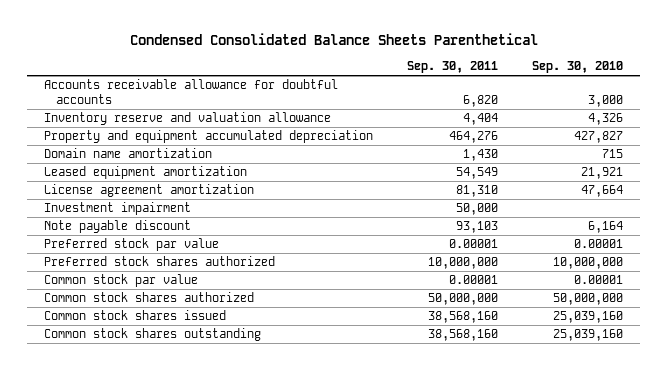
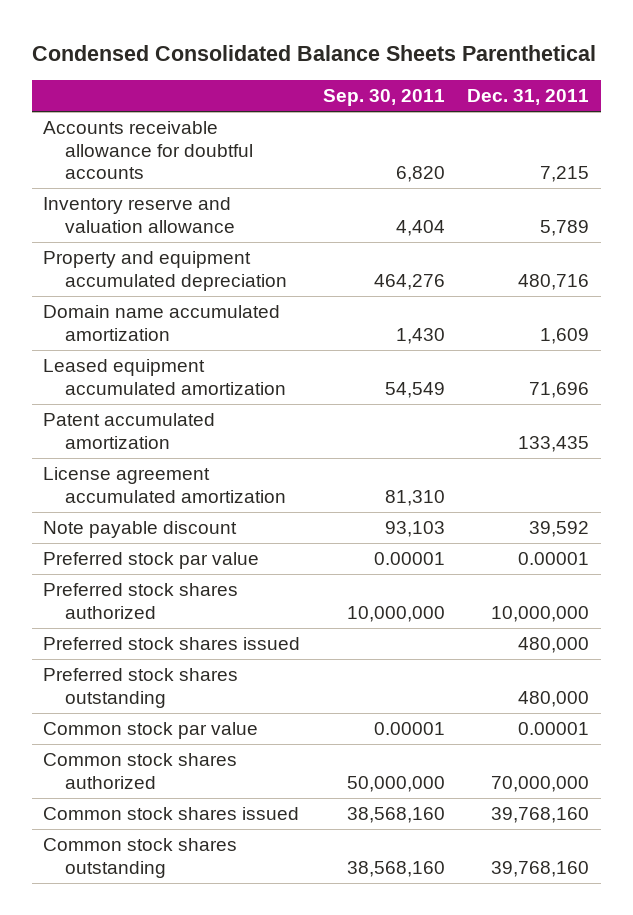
- | Sep. 30, 2011 | Sep. 30, 2010
+ | Sep. 30, 2011 | Dec. 31, 2011
- Domain name amortization | 1,430 | 715
- Leased equipment amortization | 54,549 | 21,921
- License agreement amortization | 81,310 | 47,664
- Investment impairment | 50,000 |
+ Domain name accumulated amortization | 1,430 | 1,609
+ Leased equipment accumulated amortization | 54,549 | 71,696
+ Patent accumulated amortization | | 133,435
+ License agreement accumulated amortization | 81,310 |
+ Preferred stock shares issued | | 480,000
+ Preferred stock shares outstanding | | 480,000

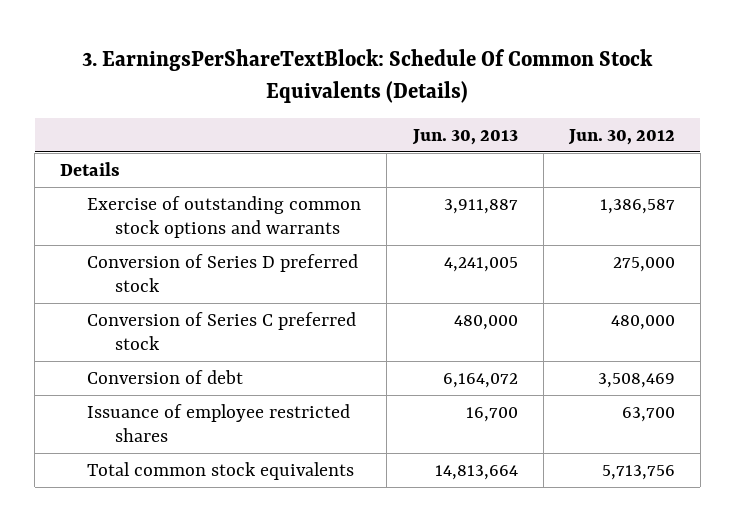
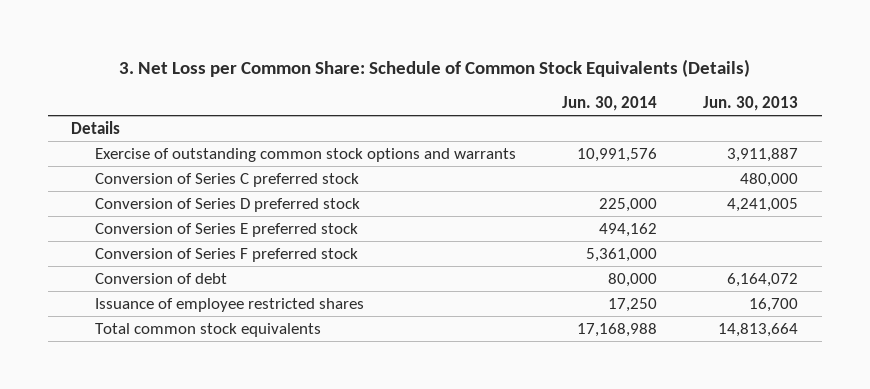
- 3. EarningsPerShareTextBlock: Schedule Of Common Stock Equivalents (Details)
+ 3. Net Loss per Common Share: Schedule of Common Stock Equivalents (Details)
- | Jun. 30, 2013 | Jun. 30, 2012
+ | Jun. 30, 2014 | Jun. 30, 2013
moved down: Conversion of Series D preferred stock | 225,000 | 4,241,005
+ Conversion of Series E preferred stock | 494,162 |
+ Conversion of Series F preferred stock | 5,361,000 |

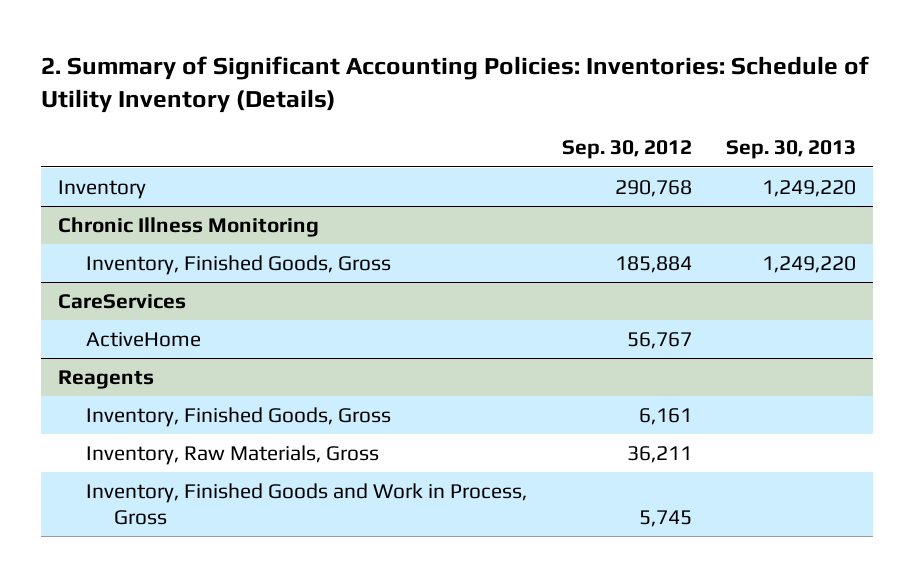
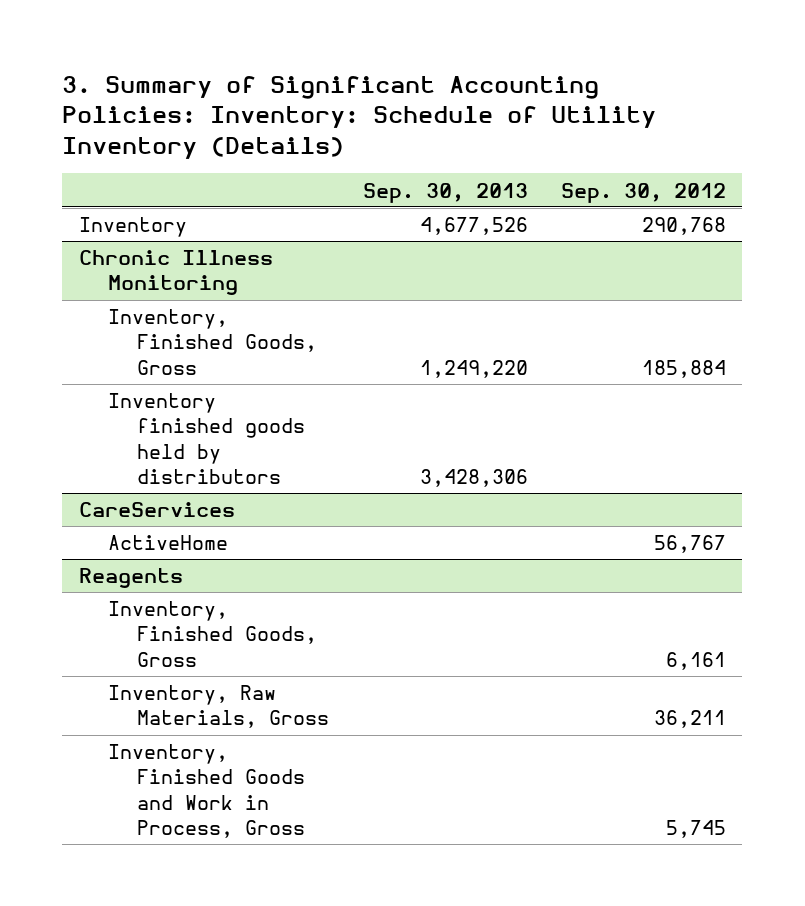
- 2. Summary of Significant Accounting Policies: Inventories: Schedule of Utility Inventory (Details)
+ 3. Summary of Significant Accounting Policies: Inventory: Schedule of Utility Inventory (Details)
- | Sep. 30, 2012 | Sep. 30, 2013
+ | Sep. 30, 2013 | Sep. 30, 2012
- Inventory | 290,768 | 1,249,220
+ Inventory | 4,677,526 | 290,768
@ Chronic Illness Monitoring
+ Inventory finished goods held by distributors | 3,428,306 |

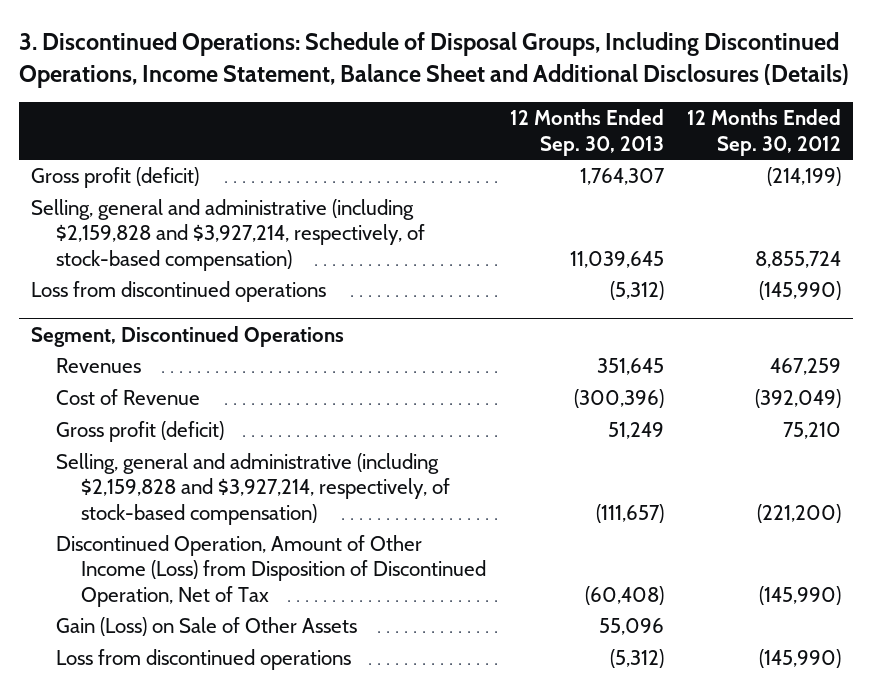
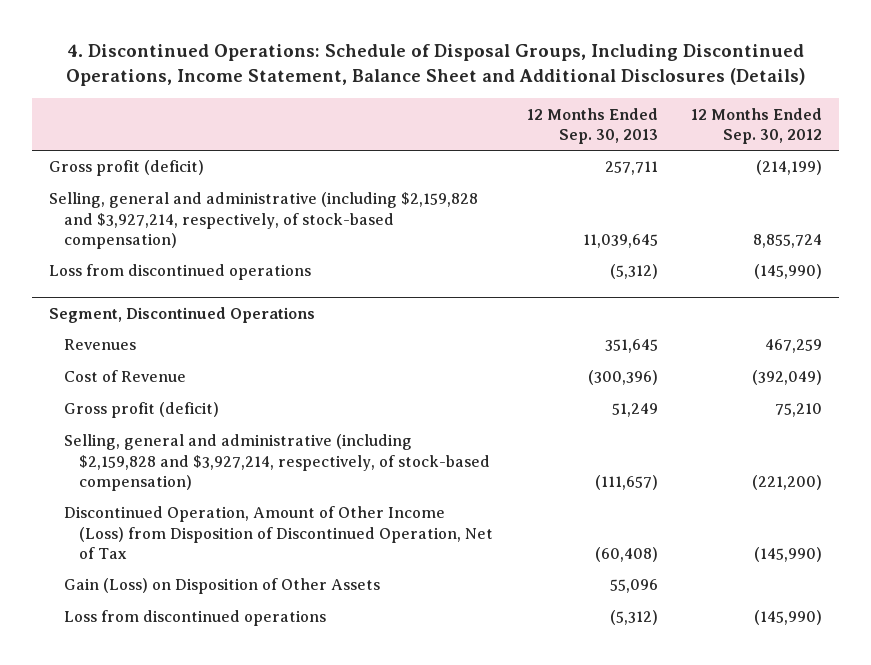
- 3. Discontinued Operations: Schedule of Disposal Groups, Including Discontinued Operations, Income Statement, Balance Sheet and Additional Disclosures (Details)
+ 4. Discontinued Operations: Schedule of Disposal Groups, Including Discontinued Operations, Income Statement, Balance Sheet and Additional Disclosures (Details)
- Gross profit (deficit) | 1,764,307 | (214,199)
+ Gross profit (deficit) | 257,711 | (214,199)
@ Segment, Discontinued Operations
- Gain (Loss) on Sale of Other Assets | 55,096 |
+ Gain (Loss) on Disposition of Other Assets | 55,096 |

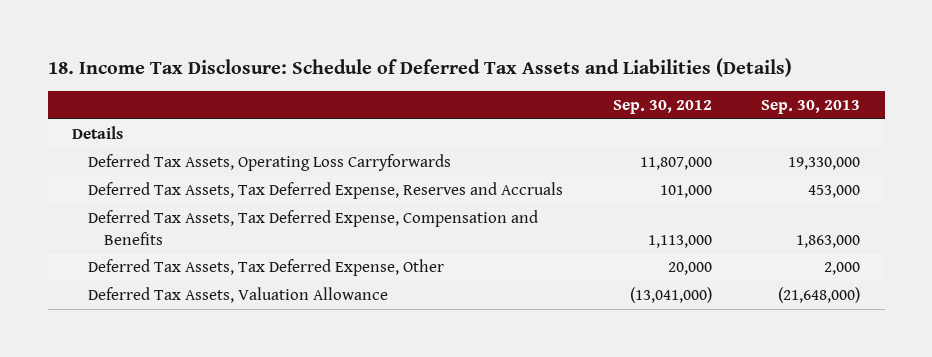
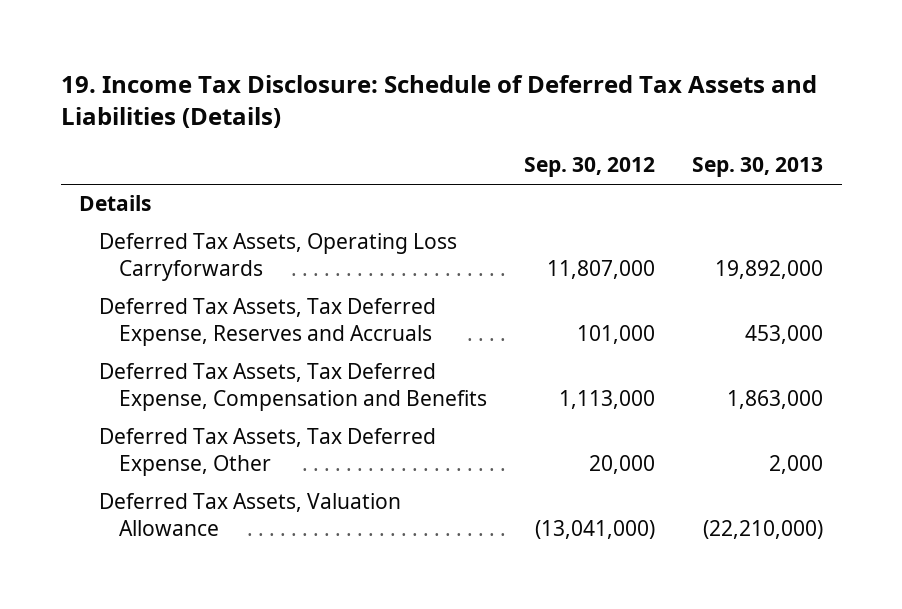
- 18. Income Tax Disclosure: Schedule of Deferred Tax Assets and Liabilities (Details)
+ 19. Income Tax Disclosure: Schedule of Deferred Tax Assets and Liabilities (Details)
- Deferred Tax Assets, Operating Loss Carryforwards | 11,807,000 | 19,330,000
+ Deferred Tax Assets, Operating Loss Carryforwards | 11,807,000 | 19,892,000
- Deferred Tax Assets, Valuation Allowance | (13,041,000) | (21,648,000)
+ Deferred Tax Assets, Valuation Allowance | (13,041,000) | (22,210,000)

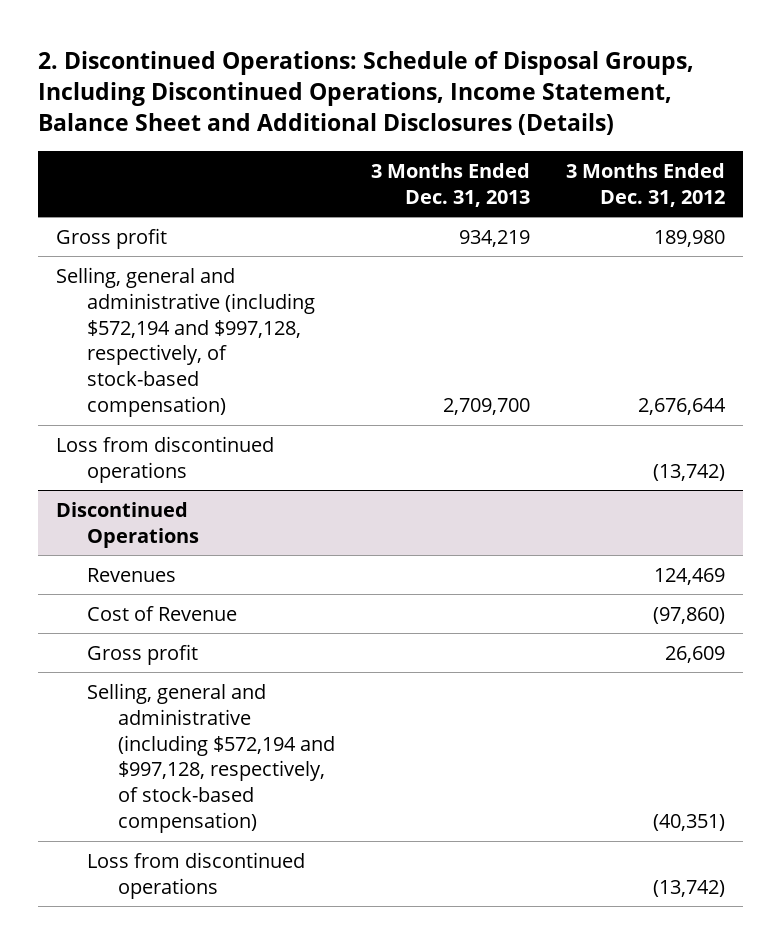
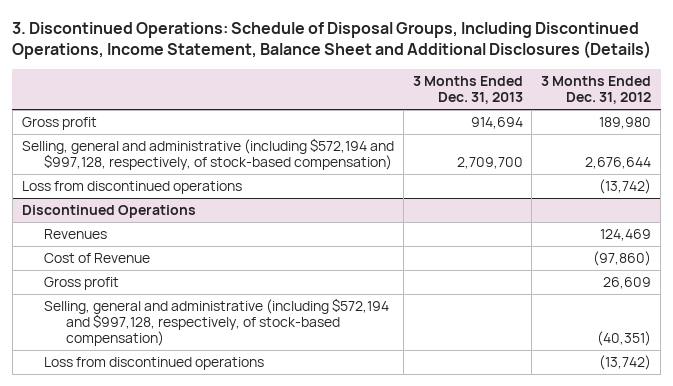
- 2. Discontinued Operations: Schedule of Disposal Groups, Including Discontinued Operations, Income Statement, Balance Sheet and Additional Disclosures (Details)
+ 3. Discontinued Operations: Schedule of Disposal Groups, Including Discontinued Operations, Income Statement, Balance Sheet and Additional Disclosures (Details)
- Gross profit | 934,219 | 189,980
+ Gross profit | 914,694 | 189,980

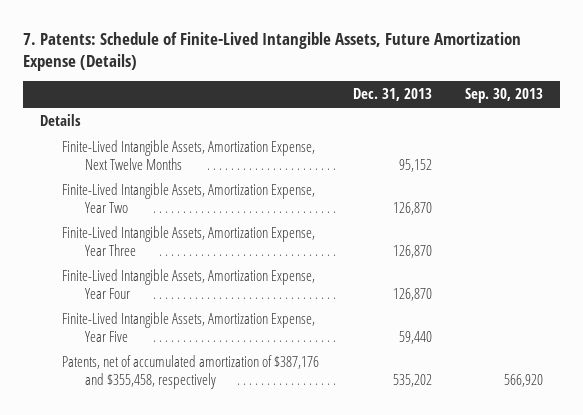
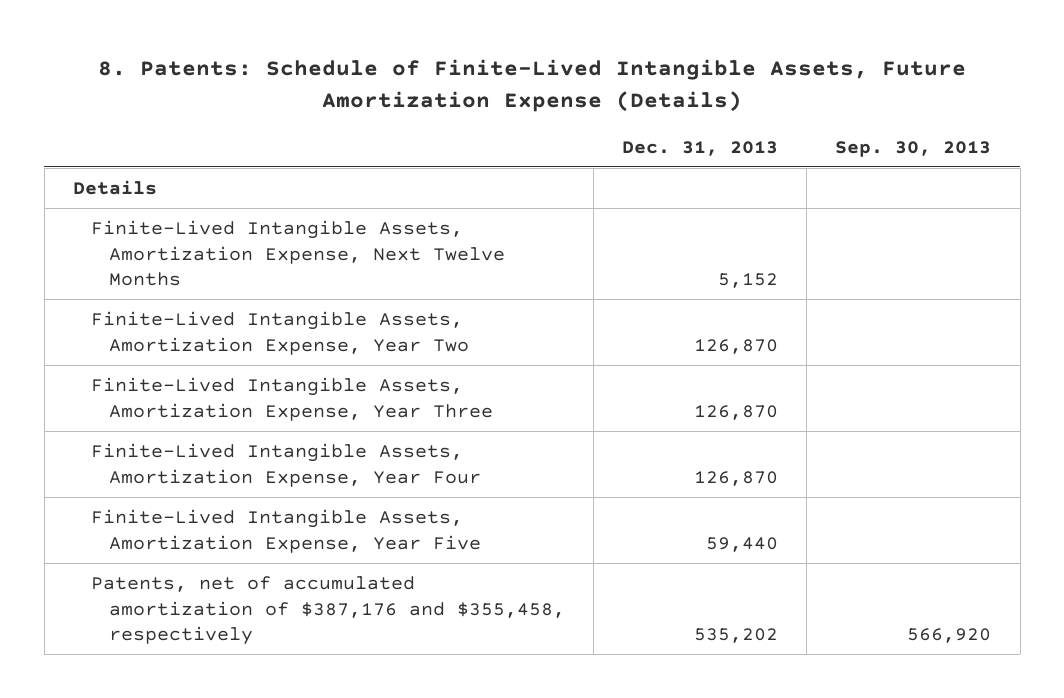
- 7. Patents: Schedule of Finite-Lived Intangible Assets, Future Amortization Expense (Details)
+ 8. Patents: Schedule of Finite-Lived Intangible Assets, Future Amortization Expense (Details)
- Finite-Lived Intangible Assets, Amortization Expense, Next Twelve Months | 95,152 |
+ Finite-Lived Intangible Assets, Amortization Expense, Next Twelve Months | 5,152 |

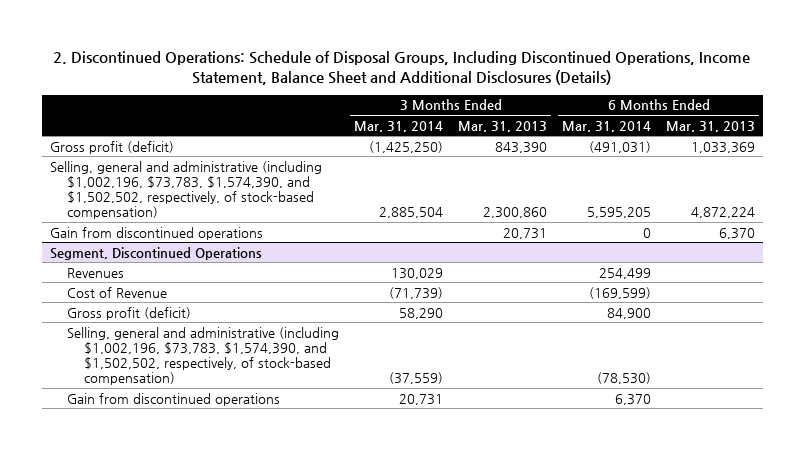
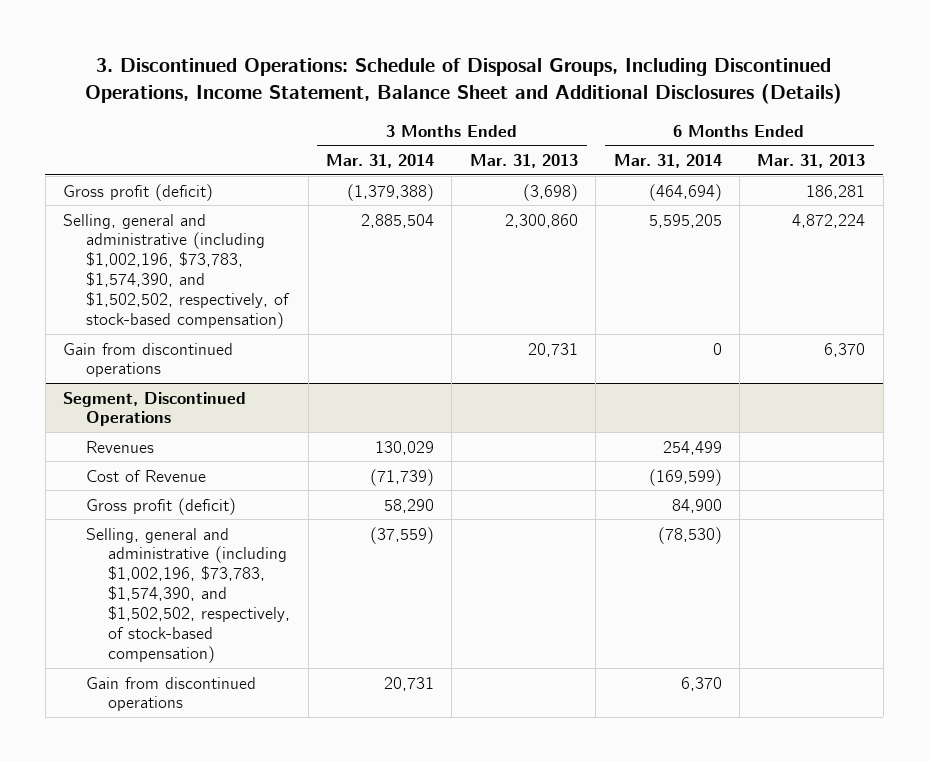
- 2. Discontinued Operations: Schedule of Disposal Groups, Including Discontinued Operations, Income Statement, Balance Sheet and Additional Disclosures (Details)
+ 3. Discontinued Operations: Schedule of Disposal Groups, Including Discontinued Operations, Income Statement, Balance Sheet and Additional Disclosures (Details)
- Gross profit (deficit) | (1,425,250) | 843,390 | (491,031) | 1,033,369
+ Gross profit (deficit) | (1,379,388) | (3,698) | (464,694) | 186,281

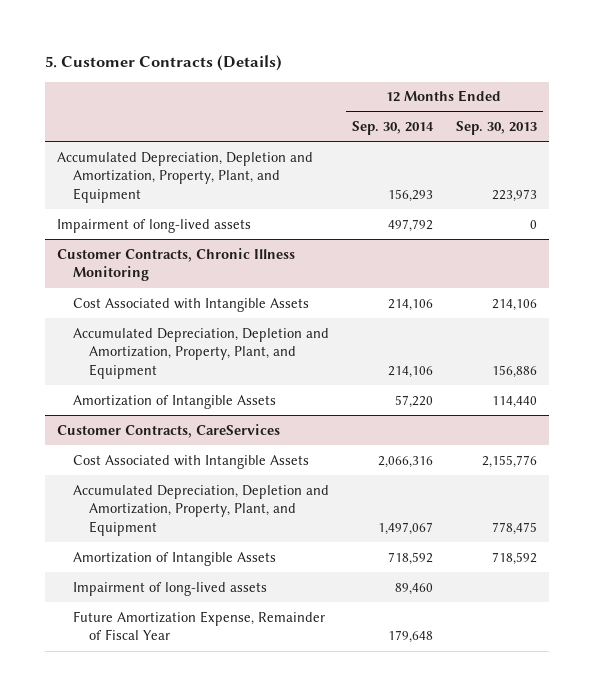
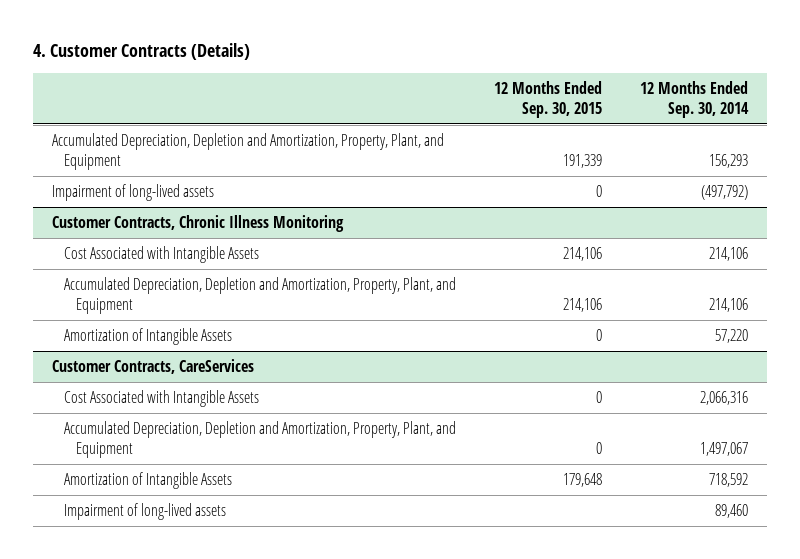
- 5. Customer Contracts (Details)
+ 4. Customer Contracts (Details)
- | 12 Months Ended Sep. 30, 2014 | 12 Months Ended Sep. 30, 2013
+ | 12 Months Ended Sep. 30, 2015 | 12 Months Ended Sep. 30, 2014
- Impairment of long-lived assets | 497,792 | 0
+ Impairment of long-lived assets | 0 | (497,792)
@ Customer Contracts, CareServices
- Future Amortization Expense, Remainder of Fiscal Year | 179,648 |

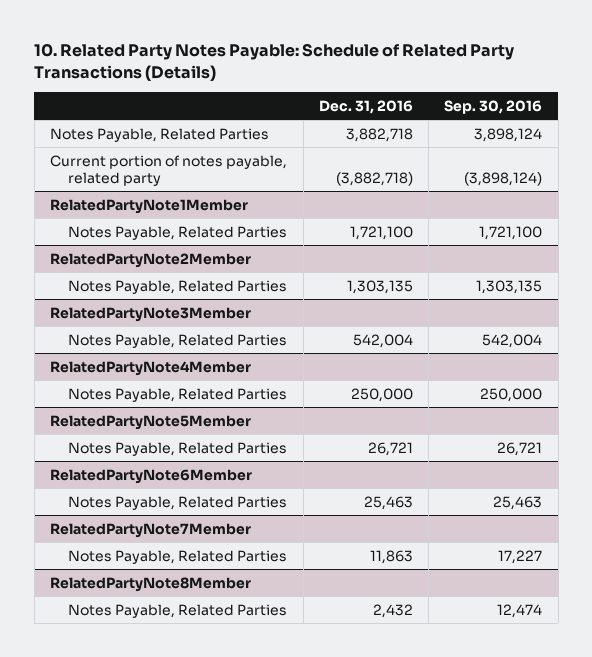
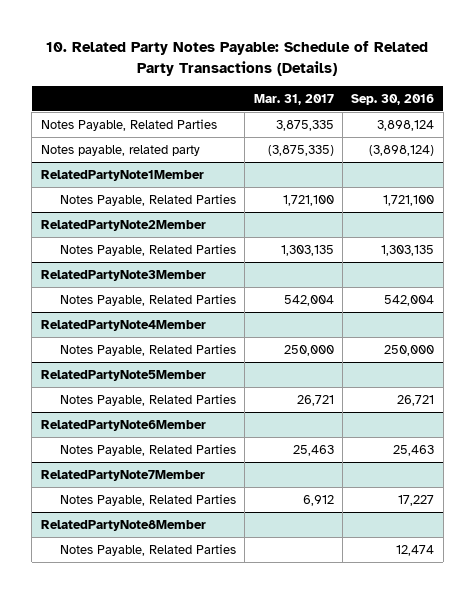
- | Dec. 31, 2016 | Sep. 30, 2016
+ | Mar. 31, 2017 | Sep. 30, 2016
- Current portion of notes payable, related party | (3,882,718) | (3,898,124)
+ Notes payable, related party | (3,875,335) | (3,898,124)

